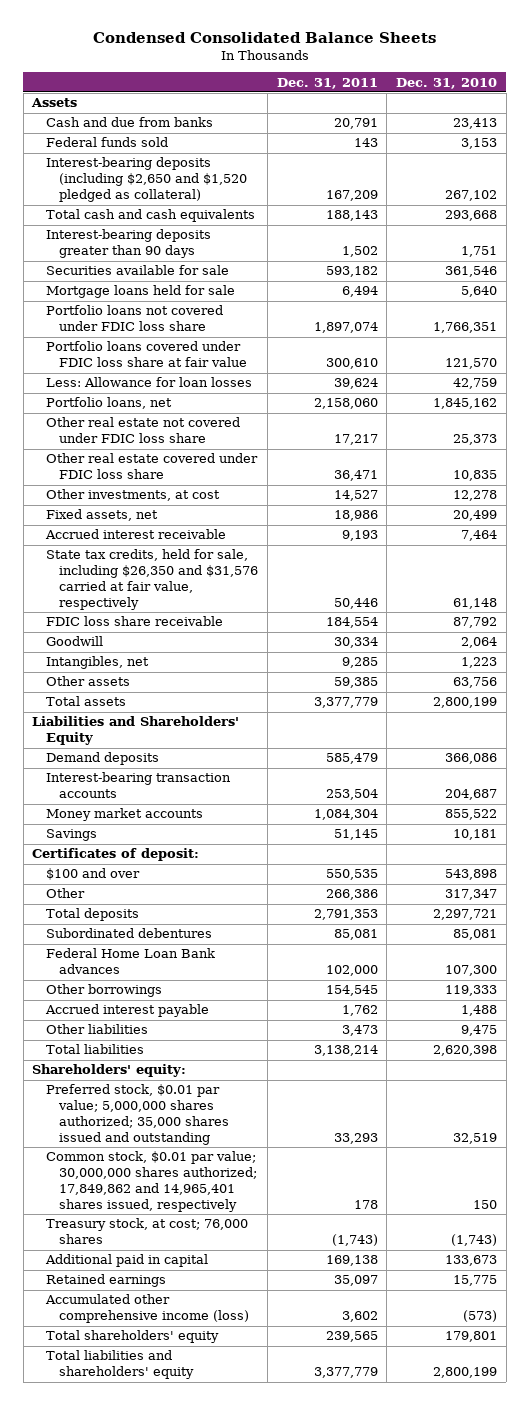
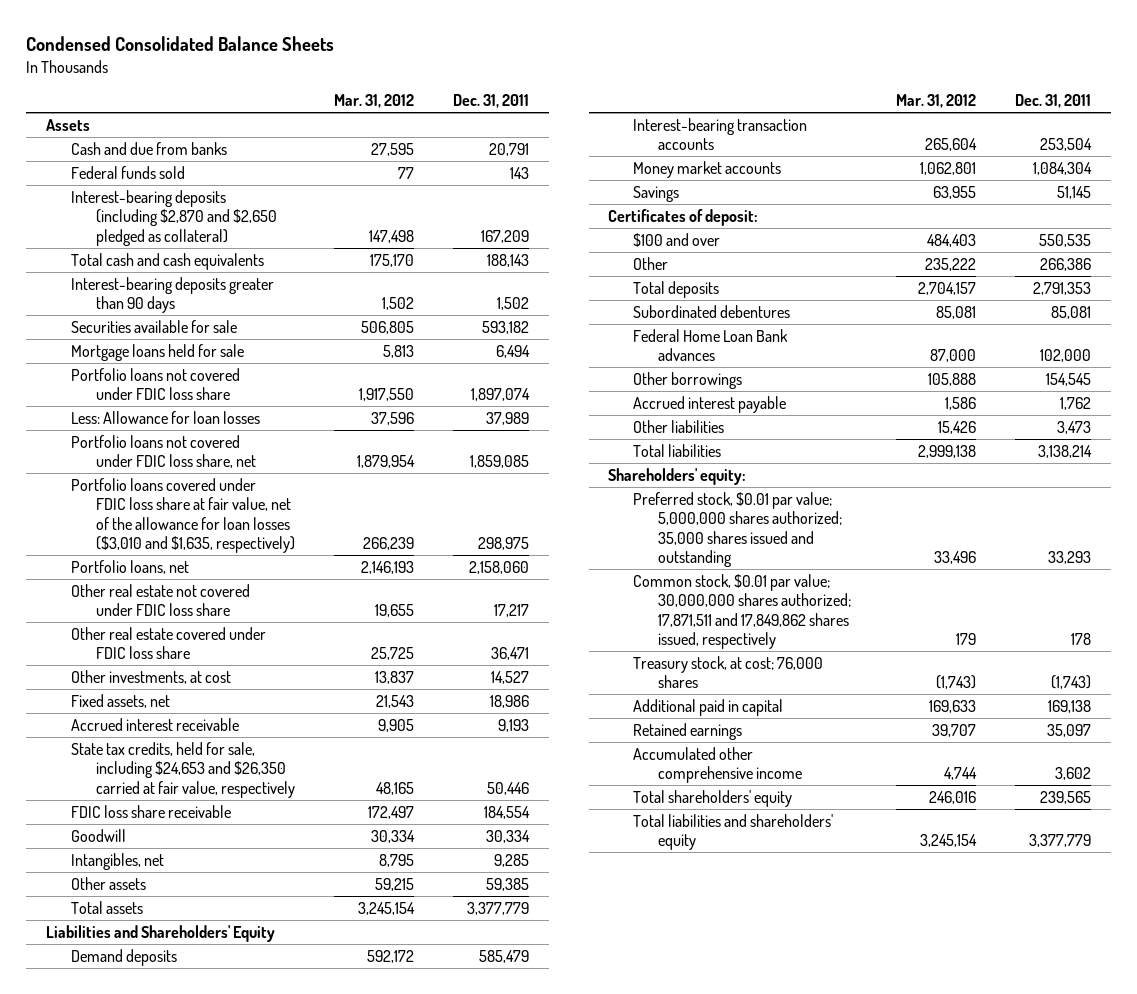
- | Dec. 31, 2011 | Dec. 31, 2010
+ | Mar. 31, 2012 | Dec. 31, 2011
- Interest-bearing deposits (including $2,650 and $1,520 pledged as collateral) | 167,209 | 267,102
+ Interest-bearing deposits (including $2,870 and $2,650 pledged as collateral) | 147,498 | 167,209
- Portfolio loans covered under FDIC loss share at fair value | 300,610 | 121,570
- Less: Allowance for loan losses | 39,624 | 42,759
+ Less: Allowance for loan losses | 37,596 | 37,989
+ Portfolio loans not covered under FDIC loss share, net | 1,879,954 | 1,859,085
+ Portfolio loans covered under FDIC loss share at fair value, net of the allowance for loan losses ($3,010 and $1,635, respectively) | 266,239 | 298,975
- State tax credits, held for sale, including $26,350 and $31,576 carried at fair value, respectively | 50,446 | 61,148
+ State tax credits, held for sale, including $24,653 and $26,350 carried at fair value, respectively | 48,165 | 50,446
- Common stock, $0.01 par value; 30,000,000 shares authorized; 17,849,862 and 14,965,401 shares issued, respectively | 178 | 150
+ Common stock, $0.01 par value; 30,000,000 shares authorized; 17,871,511 and 17,849,862 shares issued, respectively | 179 | 178
- Accumulated other comprehensive income (loss) | 3,602 | (573)
+ Accumulated other comprehensive income | 4,744 | 3,602

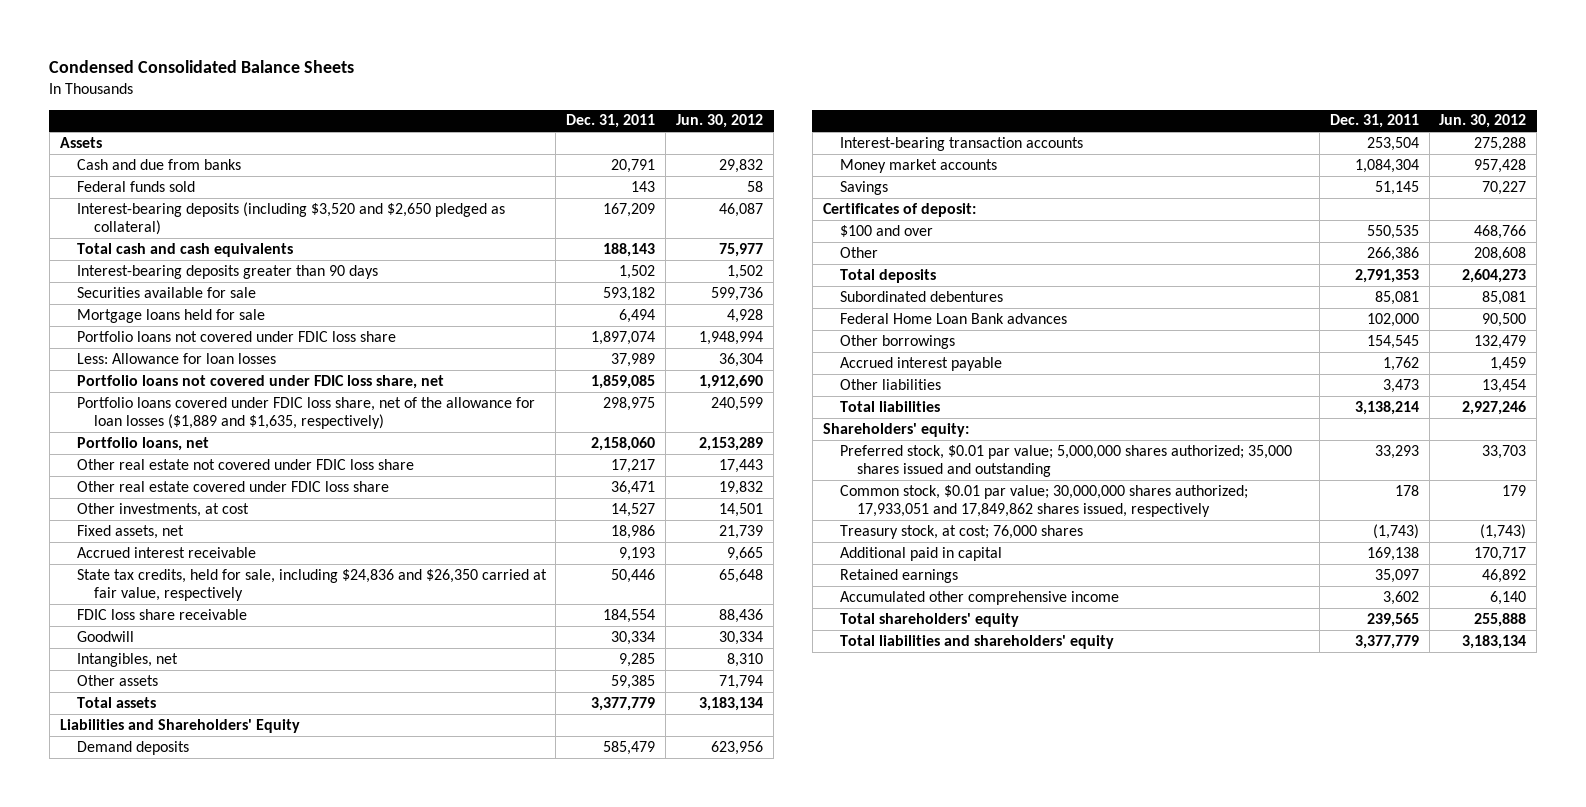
- | Mar. 31, 2012 | Dec. 31, 2011
+ | Dec. 31, 2011 | Jun. 30, 2012
- Interest-bearing deposits (including $2,870 and $2,650 pledged as collateral) | 147,498 | 167,209
+ Interest-bearing deposits (including $3,520 and $2,650 pledged as collateral) | 167,209 | 46,087
- Portfolio loans covered under FDIC loss share at fair value, net of the allowance for loan losses ($3,010 and $1,635, respectively) | 266,239 | 298,975
+ Portfolio loans covered under FDIC loss share, net of the allowance for loan losses ($1,889 and $1,635, respectively) | 298,975 | 240,599
- State tax credits, held for sale, including $24,653 and $26,350 carried at fair value, respectively | 48,165 | 50,446
+ State tax credits, held for sale, including $24,836 and $26,350 carried at fair value, respectively | 50,446 | 65,648
- Common stock, $0.01 par value; 30,000,000 shares authorized; 17,871,511 and 17,849,862 shares issued, respectively | 179 | 178
+ Common stock, $0.01 par value; 30,000,000 shares authorized; 17,933,051 and 17,849,862 shares issued, respectively | 178 | 179

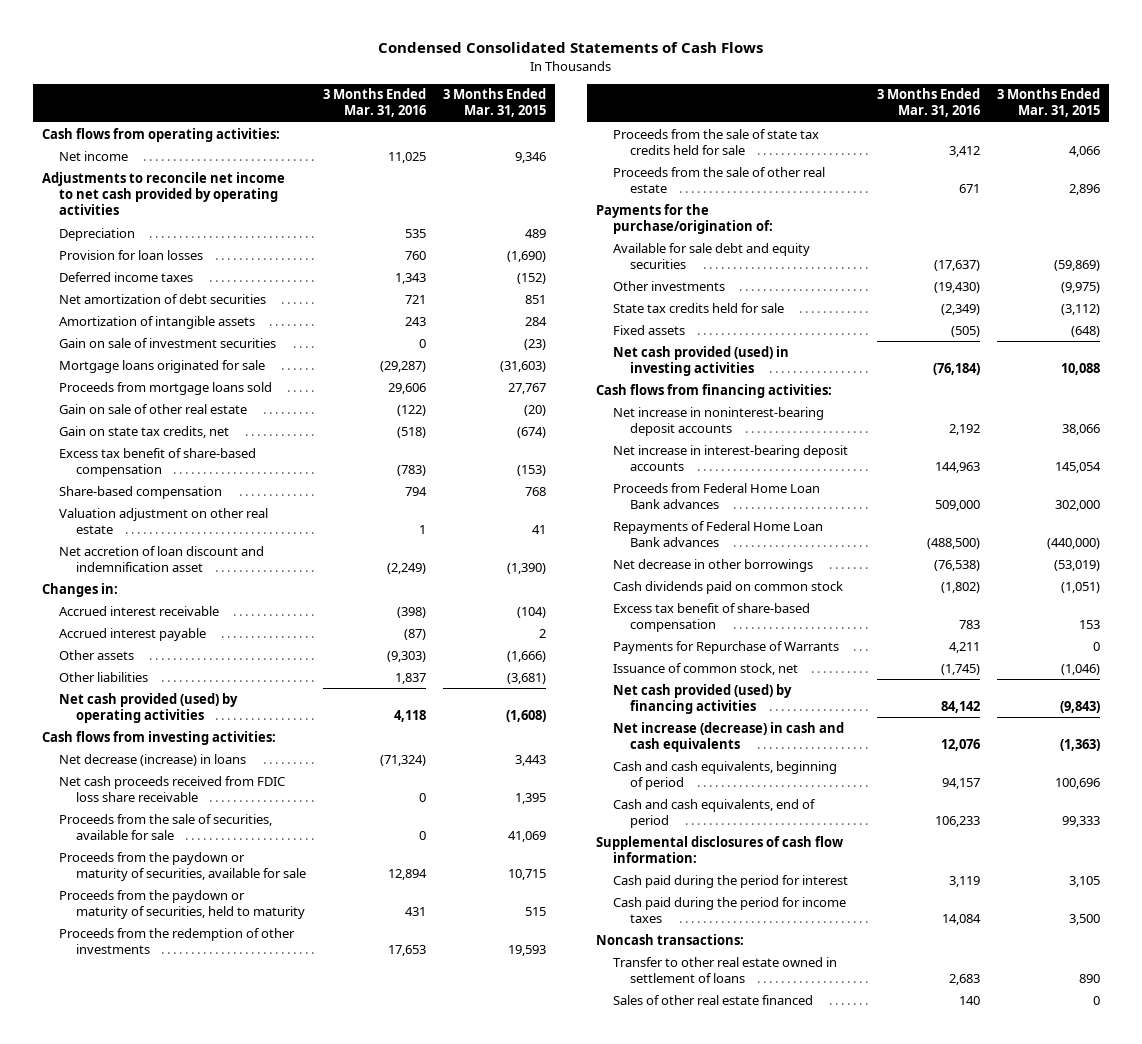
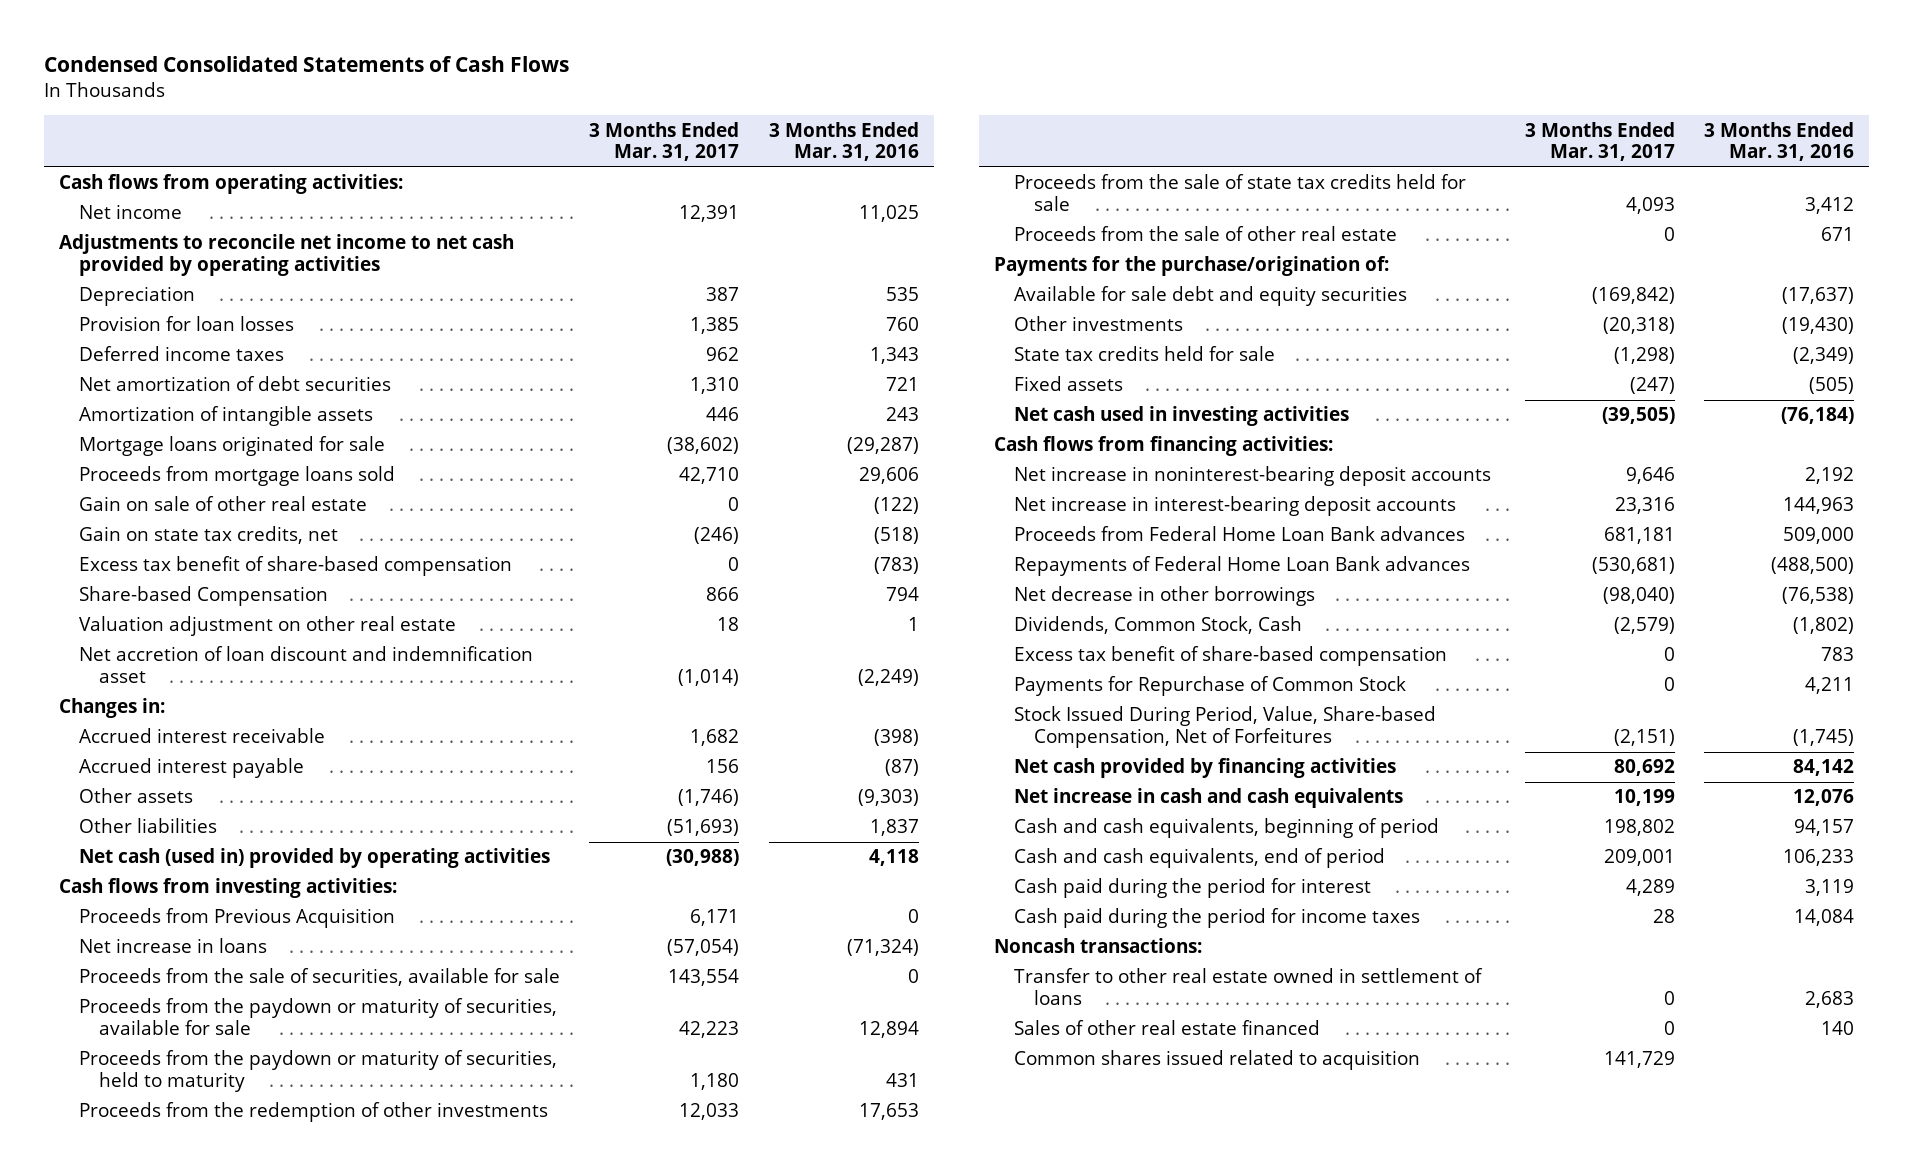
- | 3 Months Ended Mar. 31, 2016 | 3 Months Ended Mar. 31, 2015
+ | 3 Months Ended Mar. 31, 2017 | 3 Months Ended Mar. 31, 2016
- Gain on sale of investment securities | 0 | (23)
- Share-based compensation | 794 | 768
+ Share-based Compensation | 866 | 794
- Net cash provided (used) by operating activities | 4,118 | (1,608)
+ Net cash (used in) provided by operating activities | (30,988) | 4,118
- Net decrease (increase) in loans | (71,324) | 3,443
- Net cash proceeds received from FDIC loss share receivable | 0 | 1,395
+ Proceeds from Previous Acquisition | 6,171 | 0
+ Net increase in loans | (57,054) | (71,324)
- Net cash provided (used) in investing activities | (76,184) | 10,088
+ Net cash used in investing activities | (39,505) | (76,184)
- Cash dividends paid on common stock | (1,802) | (1,051)
+ Dividends, Common Stock, Cash | (2,579) | (1,802)
- Payments for Repurchase of Warrants | 4,211 | 0
- Issuance of common stock, net | (1,745) | (1,046)
- Net cash provided (used) by financing activities | 84,142 | (9,843)
- Net increase (decrease) in cash and cash equivalents | 12,076 | (1,363)
+ Payments for Repurchase of Common Stock | 0 | 4,211
+ Stock Issued During Period, Value, Share-based Compensation, Net of Forfeitures | (2,151) | (1,745)
+ Net cash provided by financing activities | 80,692 | 84,142
+ Net increase in cash and cash equivalents | 10,199 | 12,076
- Supplemental disclosures of cash flow information:
+ Common shares issued related to acquisition | 141,729 |

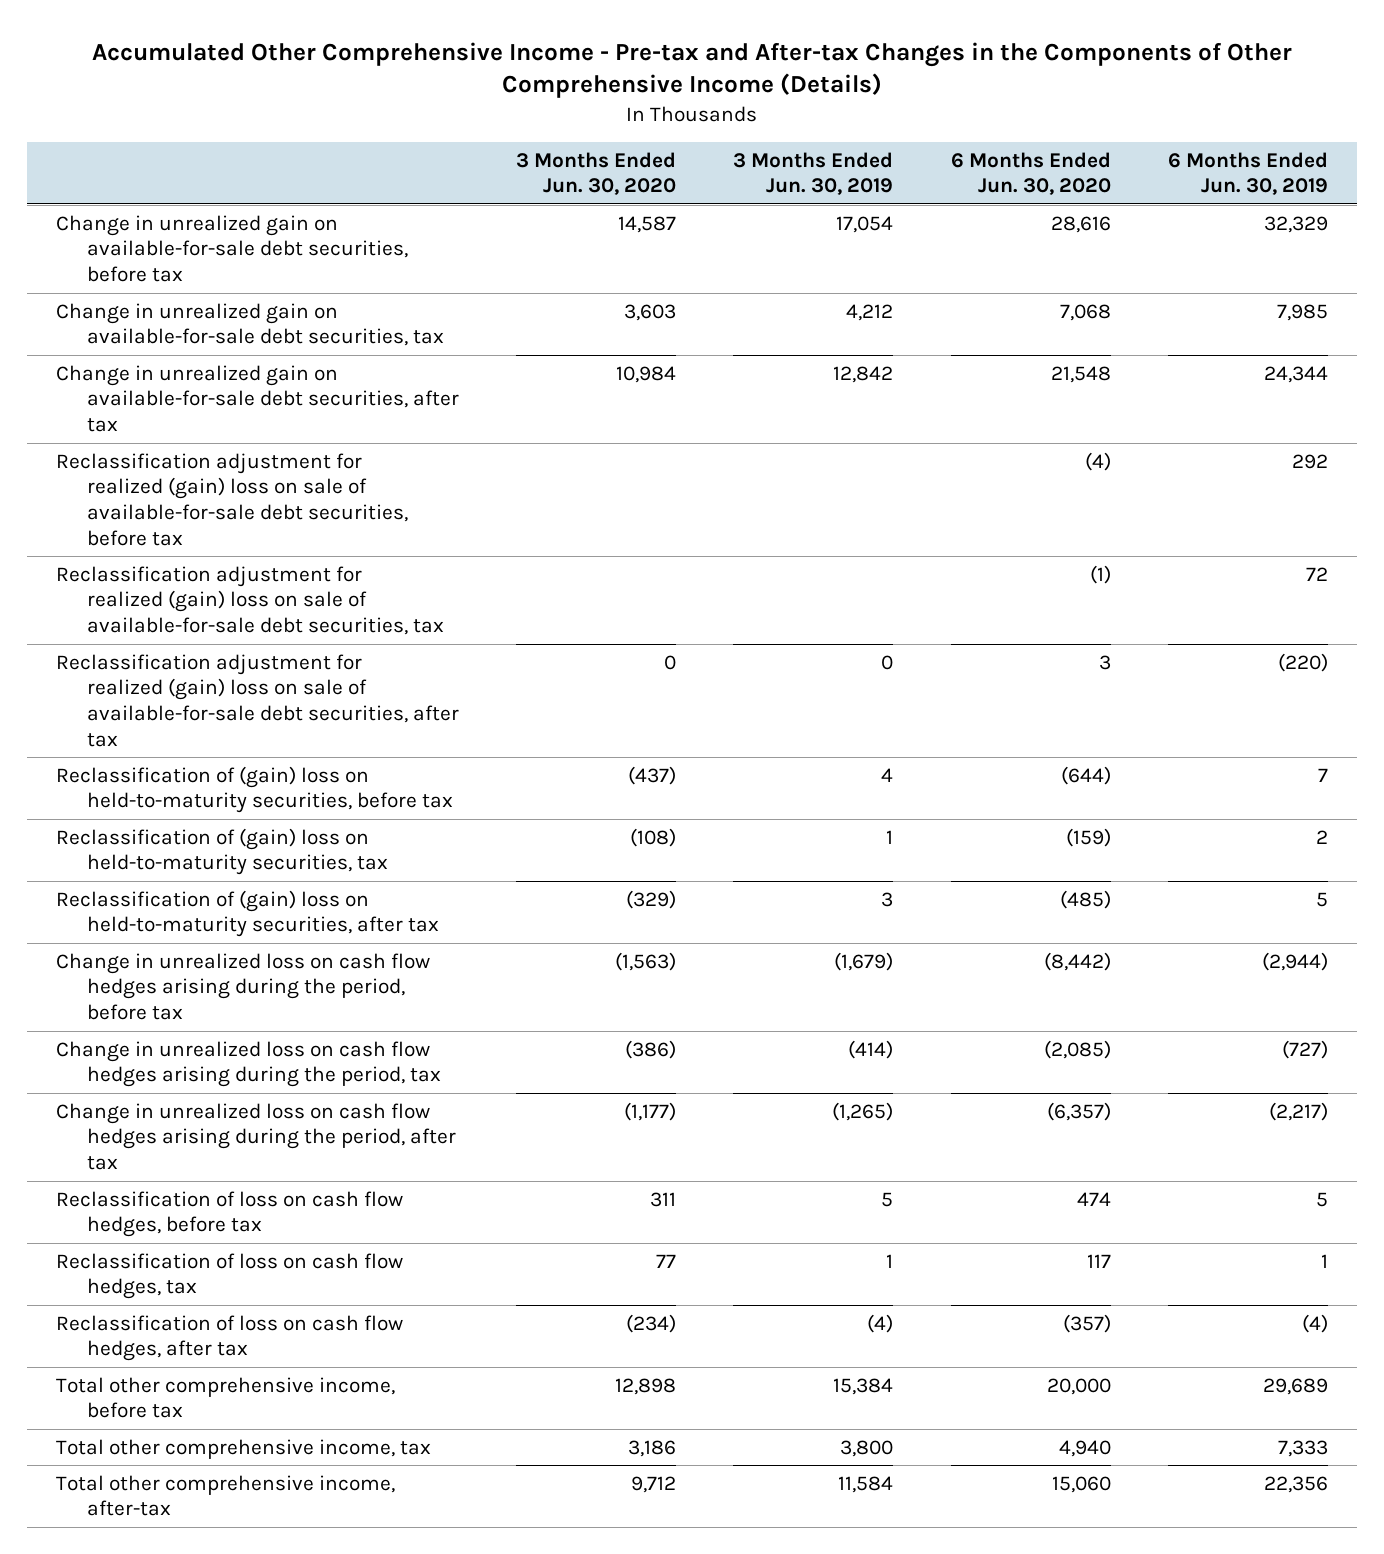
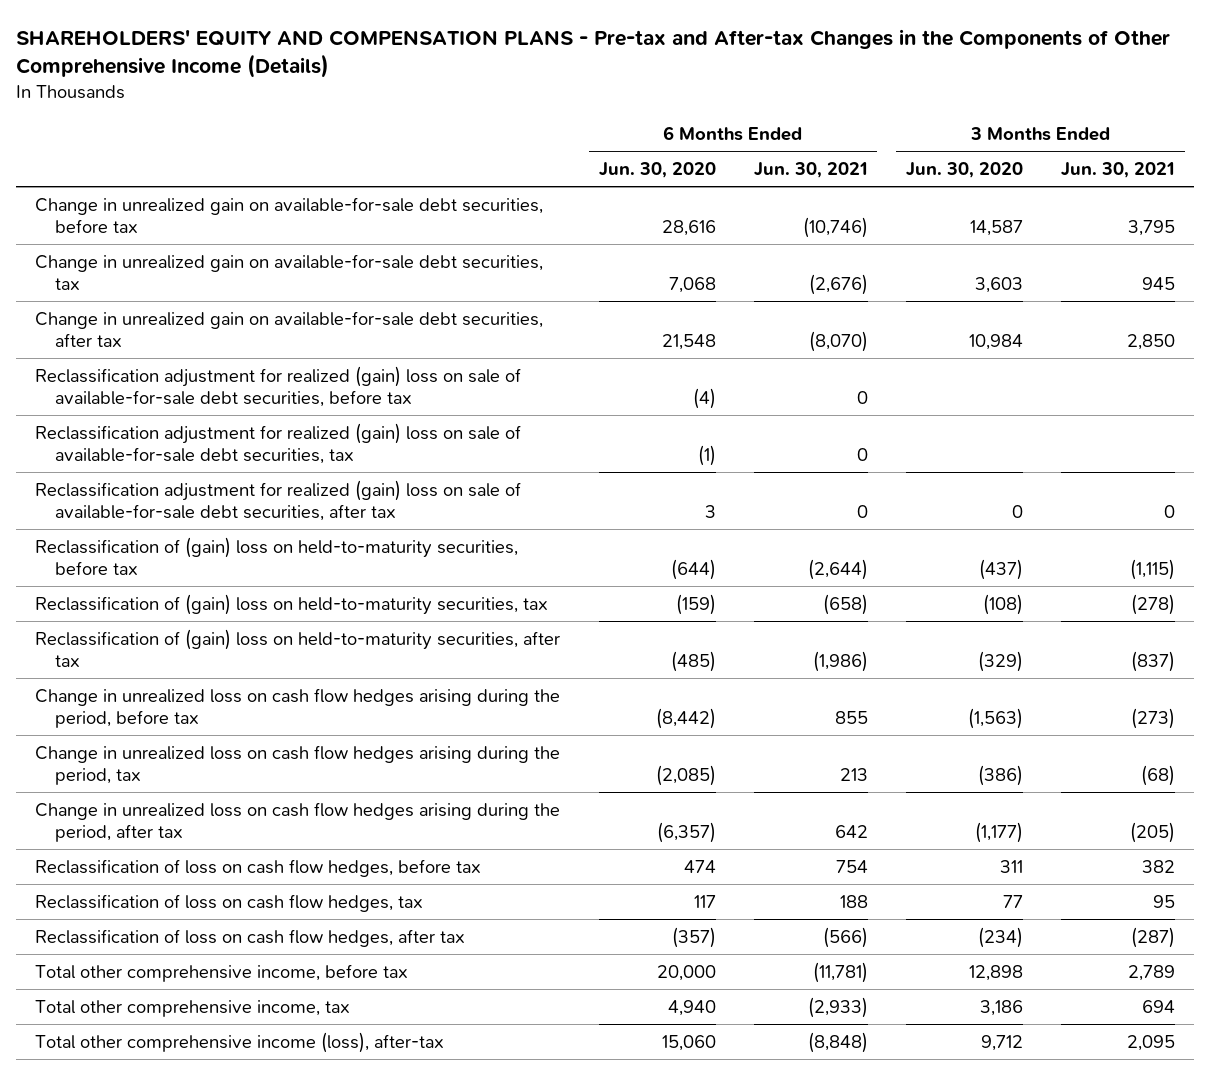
- Accumulated Other Comprehensive Income - Pre-tax and After-tax Changes in the Components of Other Comprehensive Income (Details)
+ SHAREHOLDERS' EQUITY AND COMPENSATION PLANS - Pre-tax and After-tax Changes in the Components of Other Comprehensive Income (Details)
- | 3 Months Ended Jun. 30, 2020 | 3 Months Ended Jun. 30, 2019 | 6 Months Ended Jun. 30, 2020 | 6 Months Ended Jun. 30, 2019
+ | 6 Months Ended Jun. 30, 2020 | 6 Months Ended Jun. 30, 2021 | 3 Months Ended Jun. 30, 2020 | 3 Months Ended Jun. 30, 2021
- Total other comprehensive income, after-tax | 9,712 | 11,584 | 15,060 | 22,356
+ Total other comprehensive income (loss), after-tax | 15,060 | (8,848) | 9,712 | 2,095

